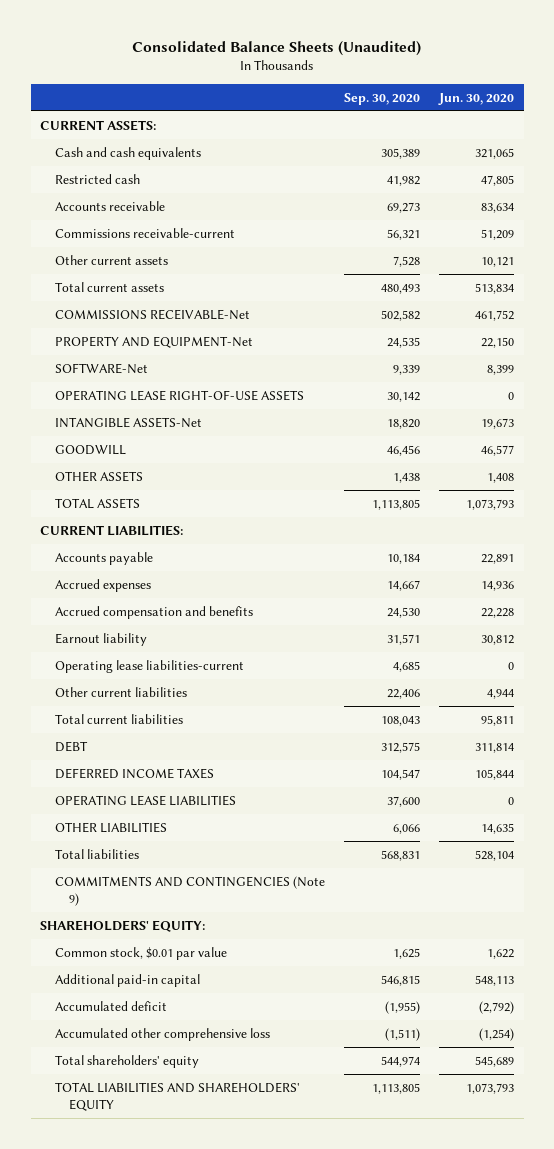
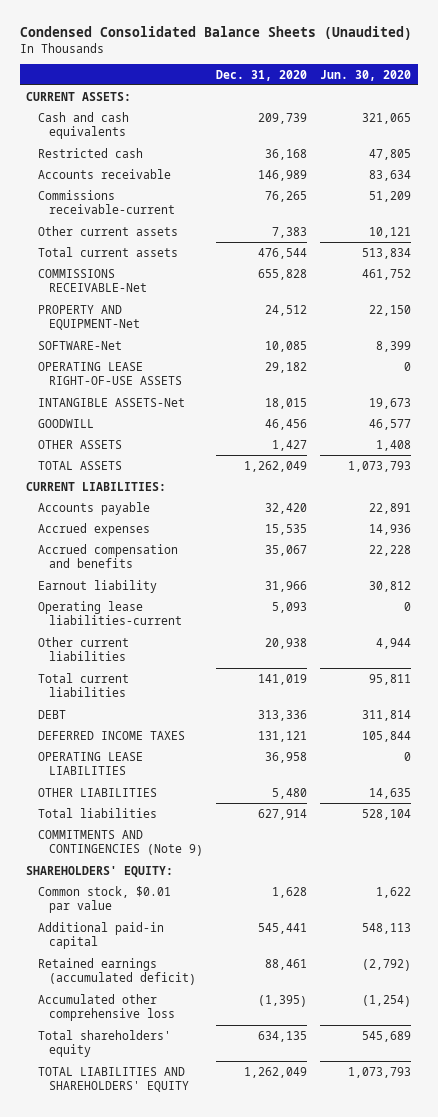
- Consolidated Balance Sheets (Unaudited)
+ Condensed Consolidated Balance Sheets (Unaudited)
- | Sep. 30, 2020 | Jun. 30, 2020
+ | Dec. 31, 2020 | Jun. 30, 2020
- Accumulated deficit | (1,955) | (2,792)
+ Retained earnings (accumulated deficit) | 88,461 | (2,792)

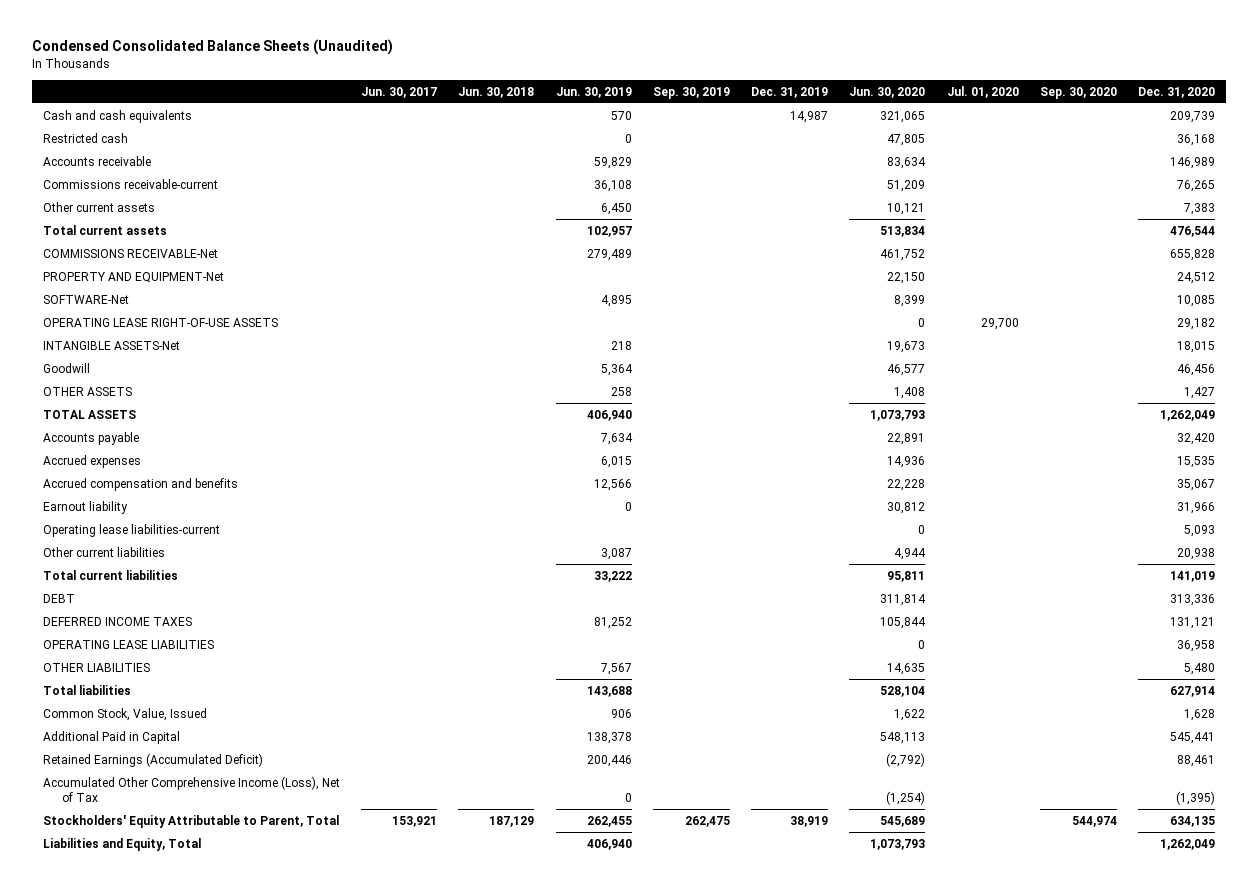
- | Dec. 31, 2020 | Jun. 30, 2020
+ | Jun. 30, 2017 | Jun. 30, 2018 | Jun. 30, 2019 | Sep. 30, 2019 | Dec. 31, 2019 | Jun. 30, 2020 | Jul. 01, 2020 | Sep. 30, 2020 | Dec. 31, 2020
- CURRENT ASSETS:
- GOODWILL | 46,456 | 46,577
+ Goodwill | | | 5,364 | | | 46,577 | | | 46,456
- CURRENT LIABILITIES:
- COMMITMENTS AND CONTINGENCIES (Note 9)
- SHAREHOLDERS' EQUITY:
- Common stock, $0.01 par value | 1,628 | 1,622
- Additional paid-in capital | 545,441 | 548,113
- Retained earnings (accumulated deficit) | 88,461 | (2,792)
- Accumulated other comprehensive loss | (1,395) | (1,254)
- Total shareholders' equity | 634,135 | 545,689
- TOTAL LIABILITIES AND SHAREHOLDERS' EQUITY | 1,262,049 | 1,073,793
+ Common Stock, Value, Issued | | | 906 | | | 1,622 | | | 1,628
+ Additional Paid in Capital | | | 138,378 | | | 548,113 | | | 545,441
+ Retained Earnings (Accumulated Deficit) | | | 200,446 | | | (2,792) | | | 88,461
+ Accumulated Other Comprehensive Income (Loss), Net of Tax | | | 0 | | | (1,254) | | | (1,395)
+ Stockholders' Equity Attributable to Parent, Total | 153,921 | 187,129 | 262,455 | 262,475 | 38,919 | 545,689 | | 544,974 | 634,135
+ Liabilities and Equity, Total | | | 406,940 | | | 1,073,793 | | | 1,262,049

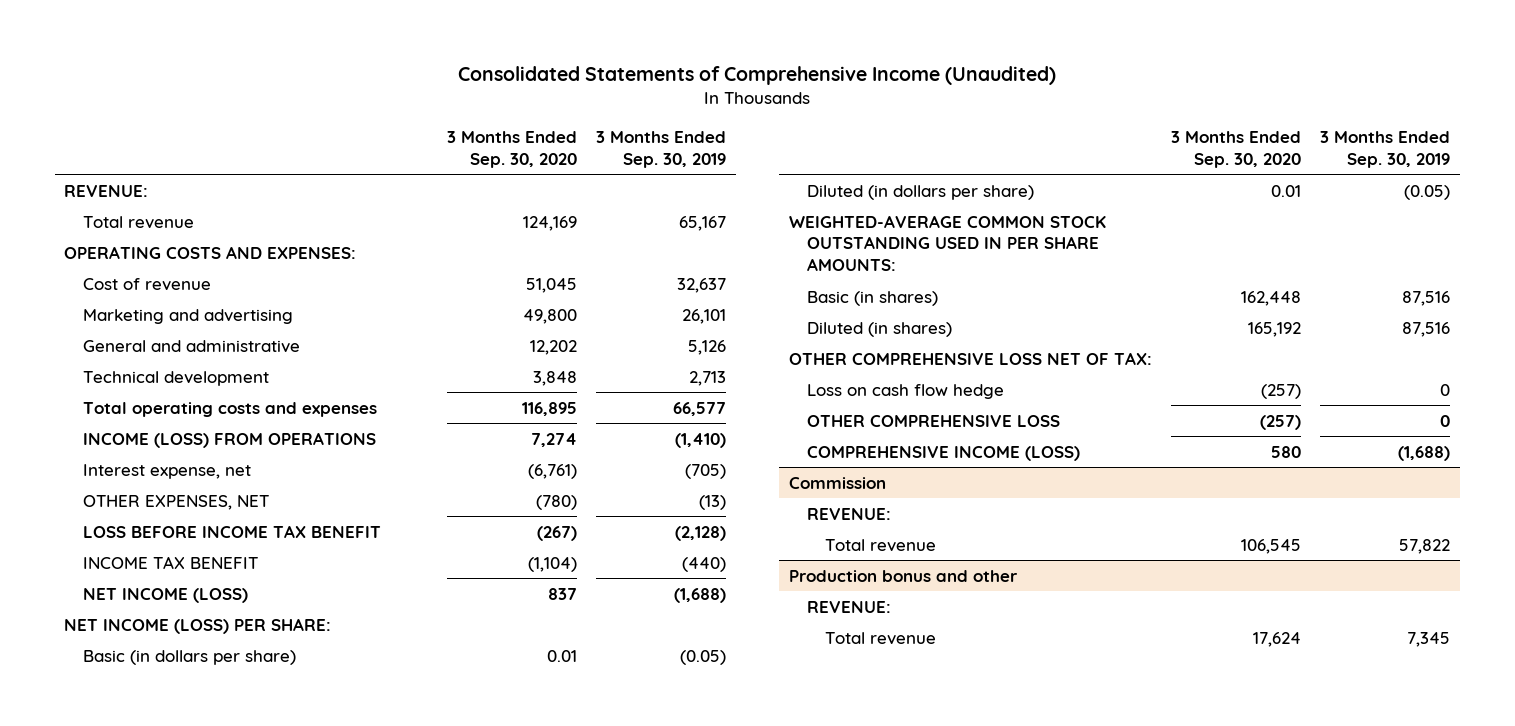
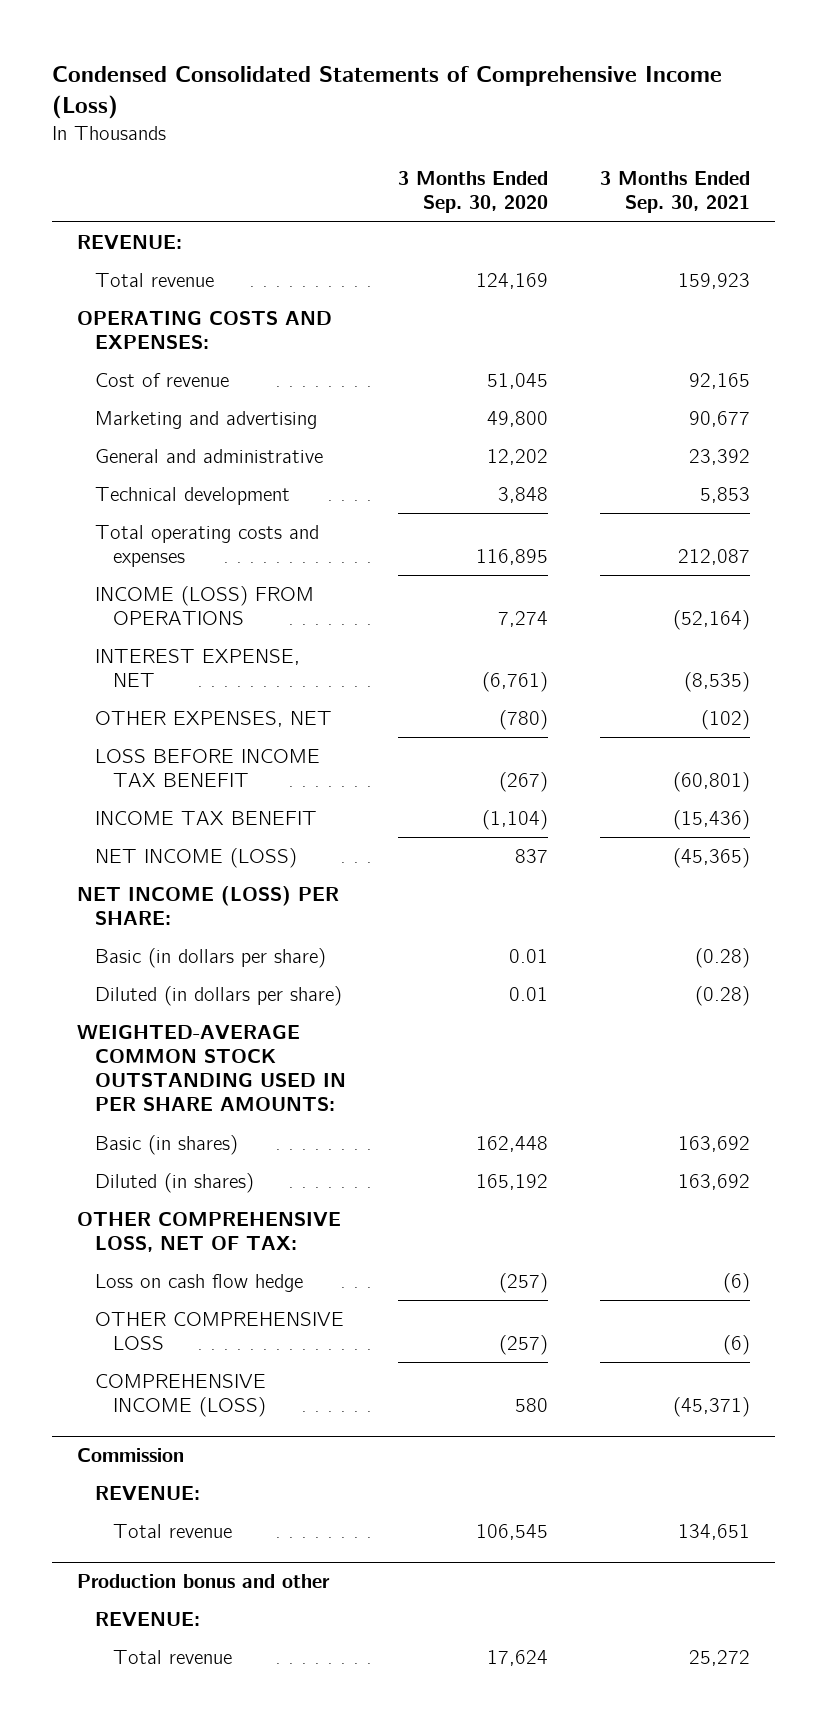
- Consolidated Statements of Comprehensive Income (Unaudited)
+ Condensed Consolidated Statements of Comprehensive Income (Loss)
- | 3 Months Ended Sep. 30, 2020 | 3 Months Ended Sep. 30, 2019
+ | 3 Months Ended Sep. 30, 2020 | 3 Months Ended Sep. 30, 2021
- Interest expense, net | (6,761) | (705)
+ INTEREST EXPENSE, NET | (6,761) | (8,535)
- OTHER COMPREHENSIVE LOSS NET OF TAX:
+ OTHER COMPREHENSIVE LOSS, NET OF TAX:

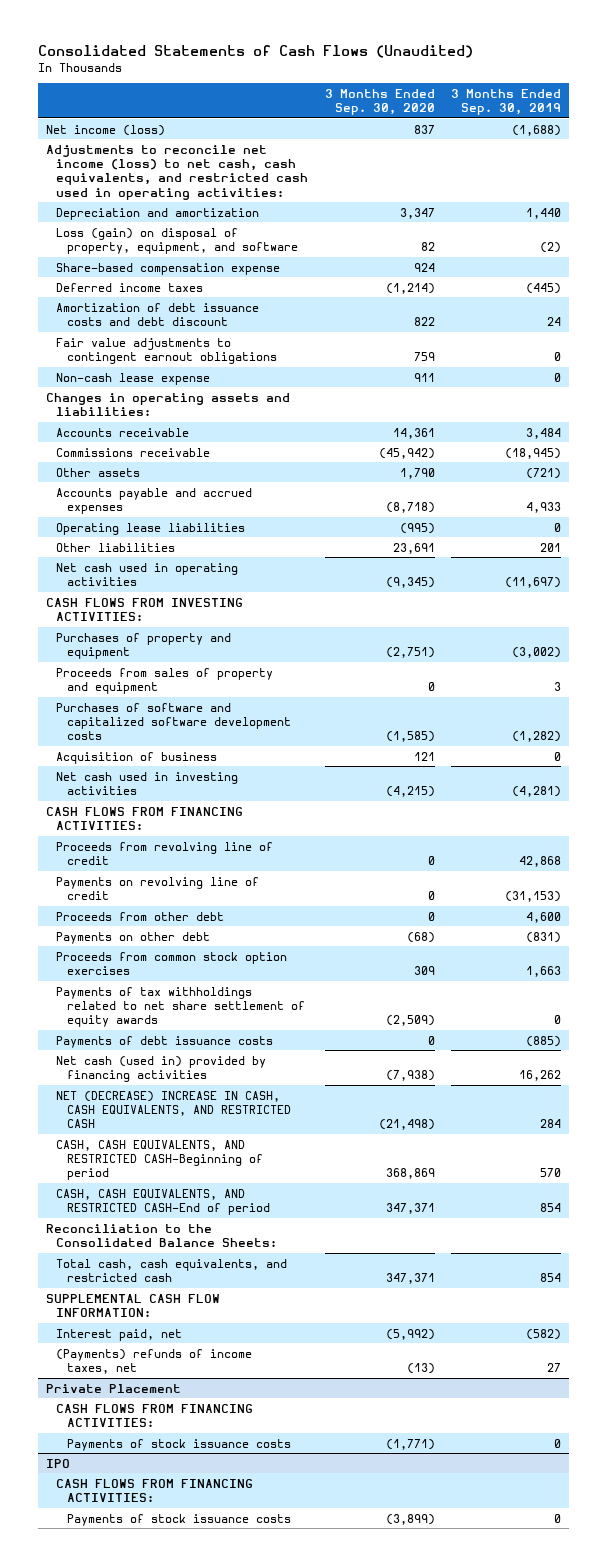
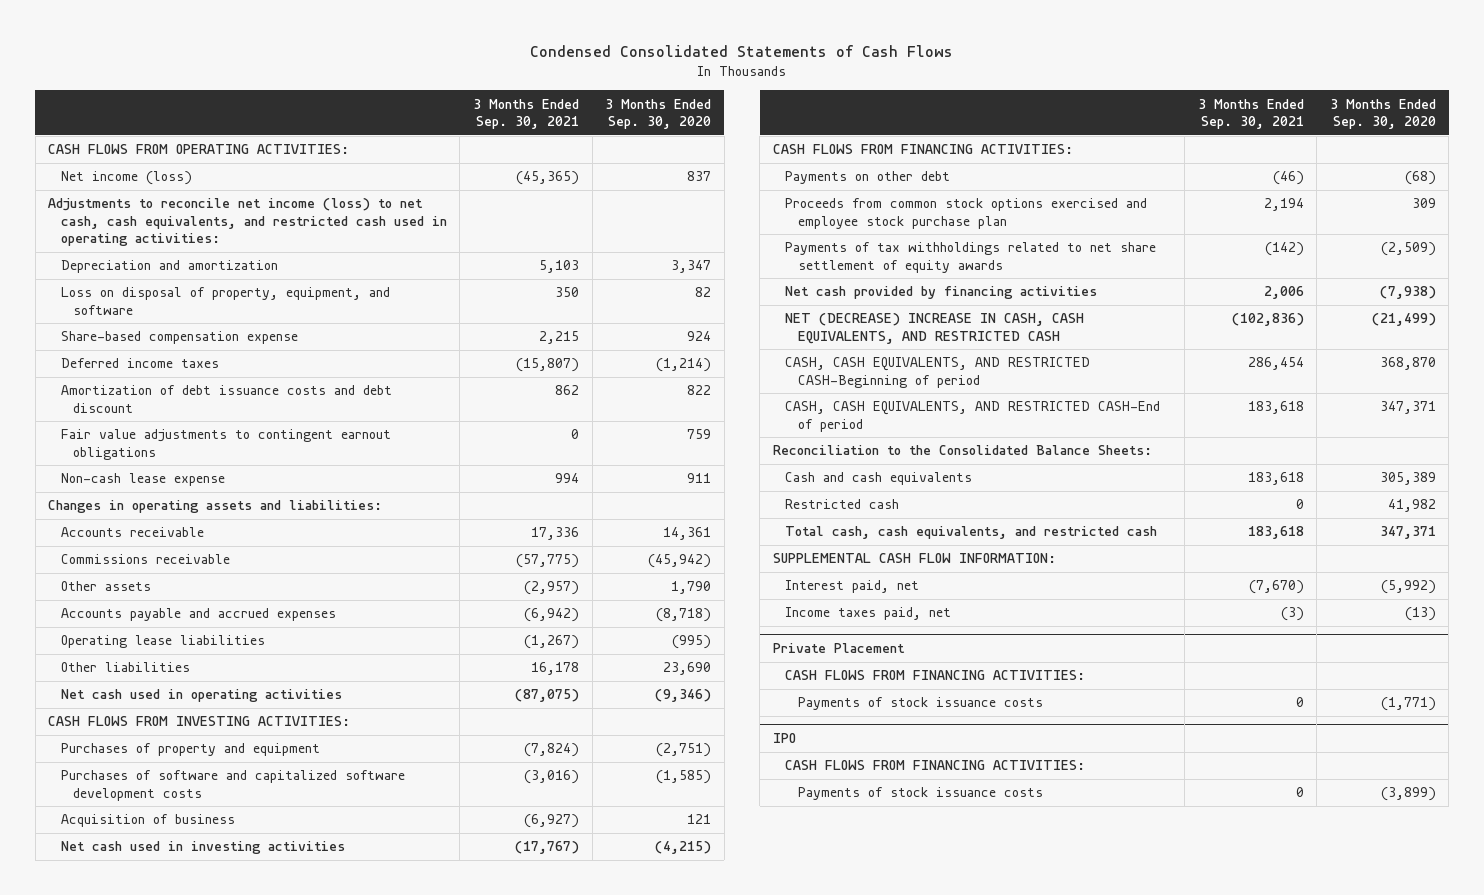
- Consolidated Statements of Cash Flows (Unaudited)
+ Condensed Consolidated Statements of Cash Flows
- | 3 Months Ended Sep. 30, 2020 | 3 Months Ended Sep. 30, 2019
+ | 3 Months Ended Sep. 30, 2021 | 3 Months Ended Sep. 30, 2020
+ CASH FLOWS FROM OPERATING ACTIVITIES:
- Loss (gain) on disposal of property, equipment, and software | 82 | (2)
+ Loss on disposal of property, equipment, and software | 350 | 82
- Other liabilities | 23,691 | 201
- Net cash used in operating activities | (9,345) | (11,697)
+ Other liabilities | 16,178 | 23,690
+ Net cash used in operating activities | (87,075) | (9,346)
- Proceeds from sales of property and equipment | 0 | 3
- Proceeds from revolving line of credit | 0 | 42,868
- Payments on revolving line of credit | 0 | (31,153)
- Proceeds from other debt | 0 | 4,600
- Proceeds from common stock option exercises | 309 | 1,663
+ Proceeds from common stock options exercised and employee stock purchase plan | 2,194 | 309
- Payments of debt issuance costs | 0 | (885)
- Net cash (used in) provided by financing activities | (7,938) | 16,262
- NET (DECREASE) INCREASE IN CASH, CASH EQUIVALENTS, AND RESTRICTED CASH | (21,498) | 284
- CASH, CASH EQUIVALENTS, AND RESTRICTED CASH-Beginning of period | 368,869 | 570
+ Net cash provided by financing activities | 2,006 | (7,938)
+ NET (DECREASE) INCREASE IN CASH, CASH EQUIVALENTS, AND RESTRICTED CASH | (102,836) | (21,499)
+ CASH, CASH EQUIVALENTS, AND RESTRICTED CASH-Beginning of period | 286,454 | 368,870
+ Cash and cash equivalents | 183,618 | 305,389
+ Restricted cash | 0 | 41,982
- (Payments) refunds of income taxes, net | (13) | 27
+ Income taxes paid, net | (3) | (13)

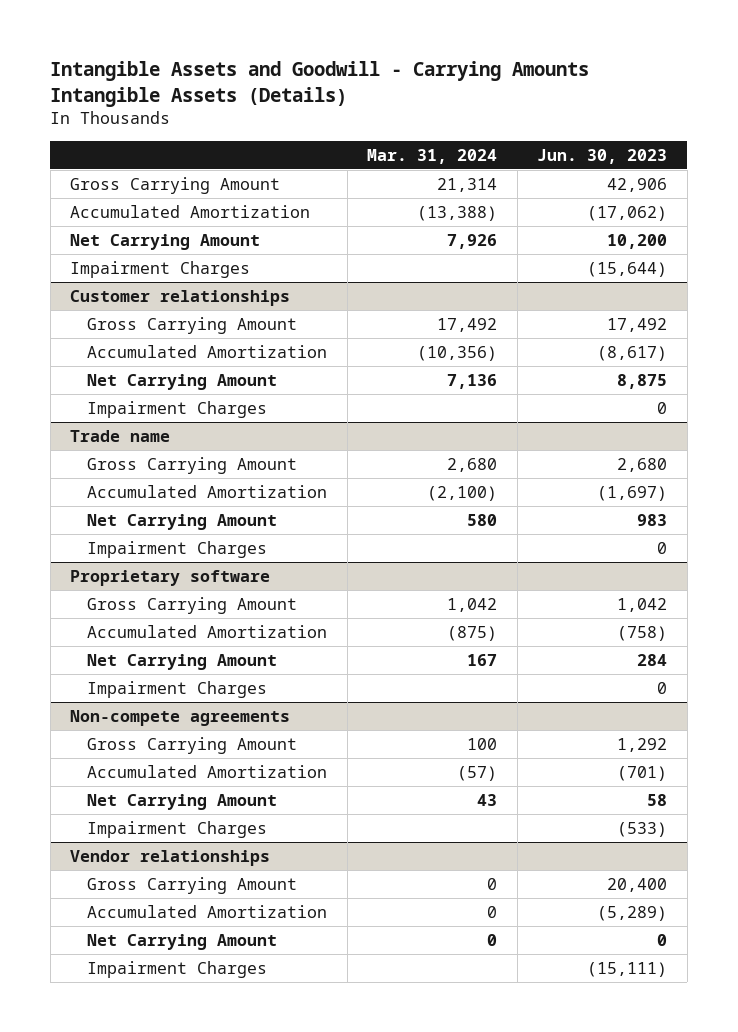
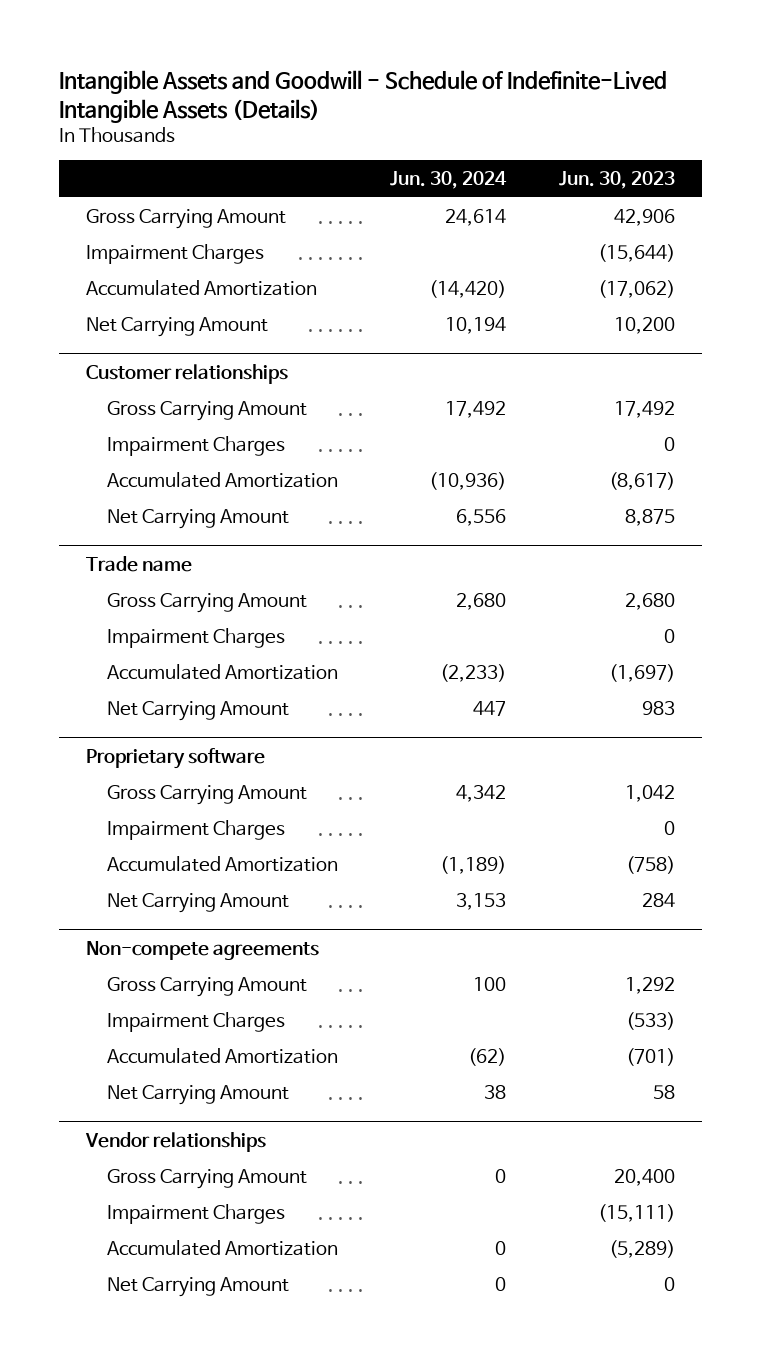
- Intangible Assets and Goodwill - Carrying Amounts Intangible Assets (Details)
+ Intangible Assets and Goodwill - Schedule of Indefinite-Lived Intangible Assets (Details)
- | Mar. 31, 2024 | Jun. 30, 2023
+ | Jun. 30, 2024 | Jun. 30, 2023
moved up: Impairment Charges | | (15,644)
@ Customer relationships
moved up: Impairment Charges | | 0
@ Trade name
moved up: Impairment Charges | | 0
@ Proprietary software
moved up: Impairment Charges | | 0
@ Non-compete agreements
moved up: Impairment Charges | | (533)
@ Vendor relationships
moved up: Impairment Charges | | (15,111)

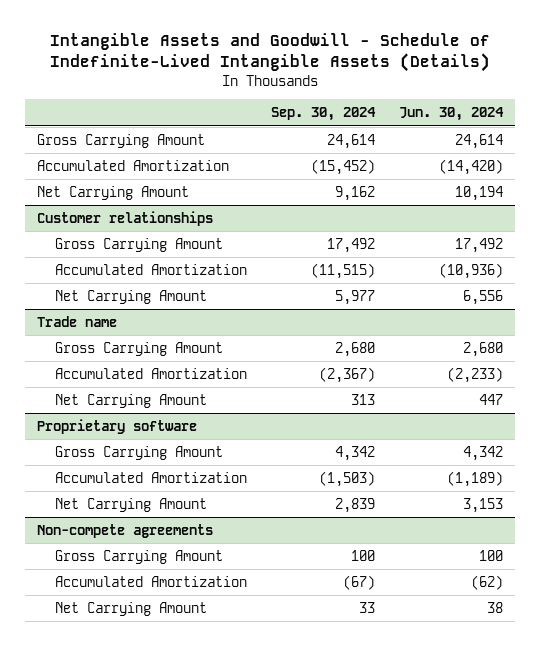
- | Jun. 30, 2024 | Jun. 30, 2023
+ | Sep. 30, 2024 | Jun. 30, 2024
- Impairment Charges | | (15,644)
@ Customer relationships
- Impairment Charges | | 0
@ Trade name
- Impairment Charges | | 0
@ Proprietary software
- Impairment Charges | | 0
@ Non-compete agreements
- Impairment Charges | | (533)
- Vendor relationships
- Gross Carrying Amount | 0 | 20,400
- Impairment Charges | | (15,111)
- Accumulated Amortization | 0 | (5,289)
- Net Carrying Amount | 0 | 0

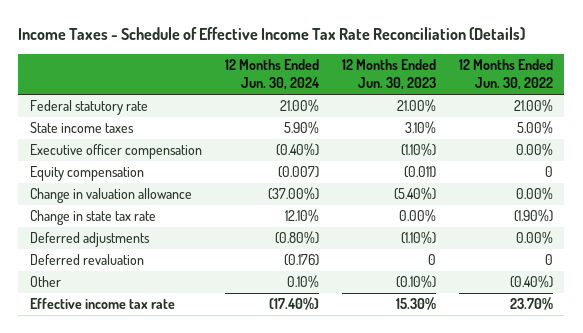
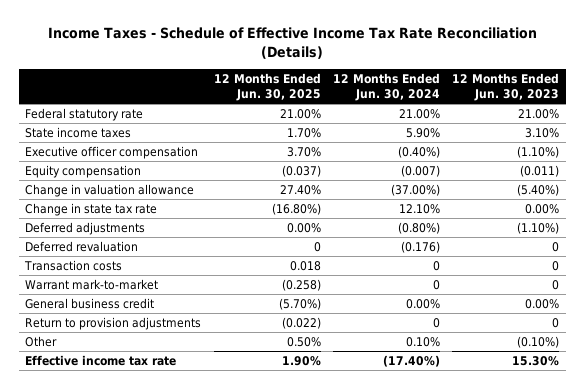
- | 12 Months Ended Jun. 30, 2024 | 12 Months Ended Jun. 30, 2023 | 12 Months Ended Jun. 30, 2022
+ | 12 Months Ended Jun. 30, 2025 | 12 Months Ended Jun. 30, 2024 | 12 Months Ended Jun. 30, 2023
+ Transaction costs | 0.018 | 0 | 0
+ Warrant mark-to-market | (0.258) | 0 | 0
+ General business credit | (5.70%) | 0.00% | 0.00%
+ Return to provision adjustments | (0.022) | 0 | 0

